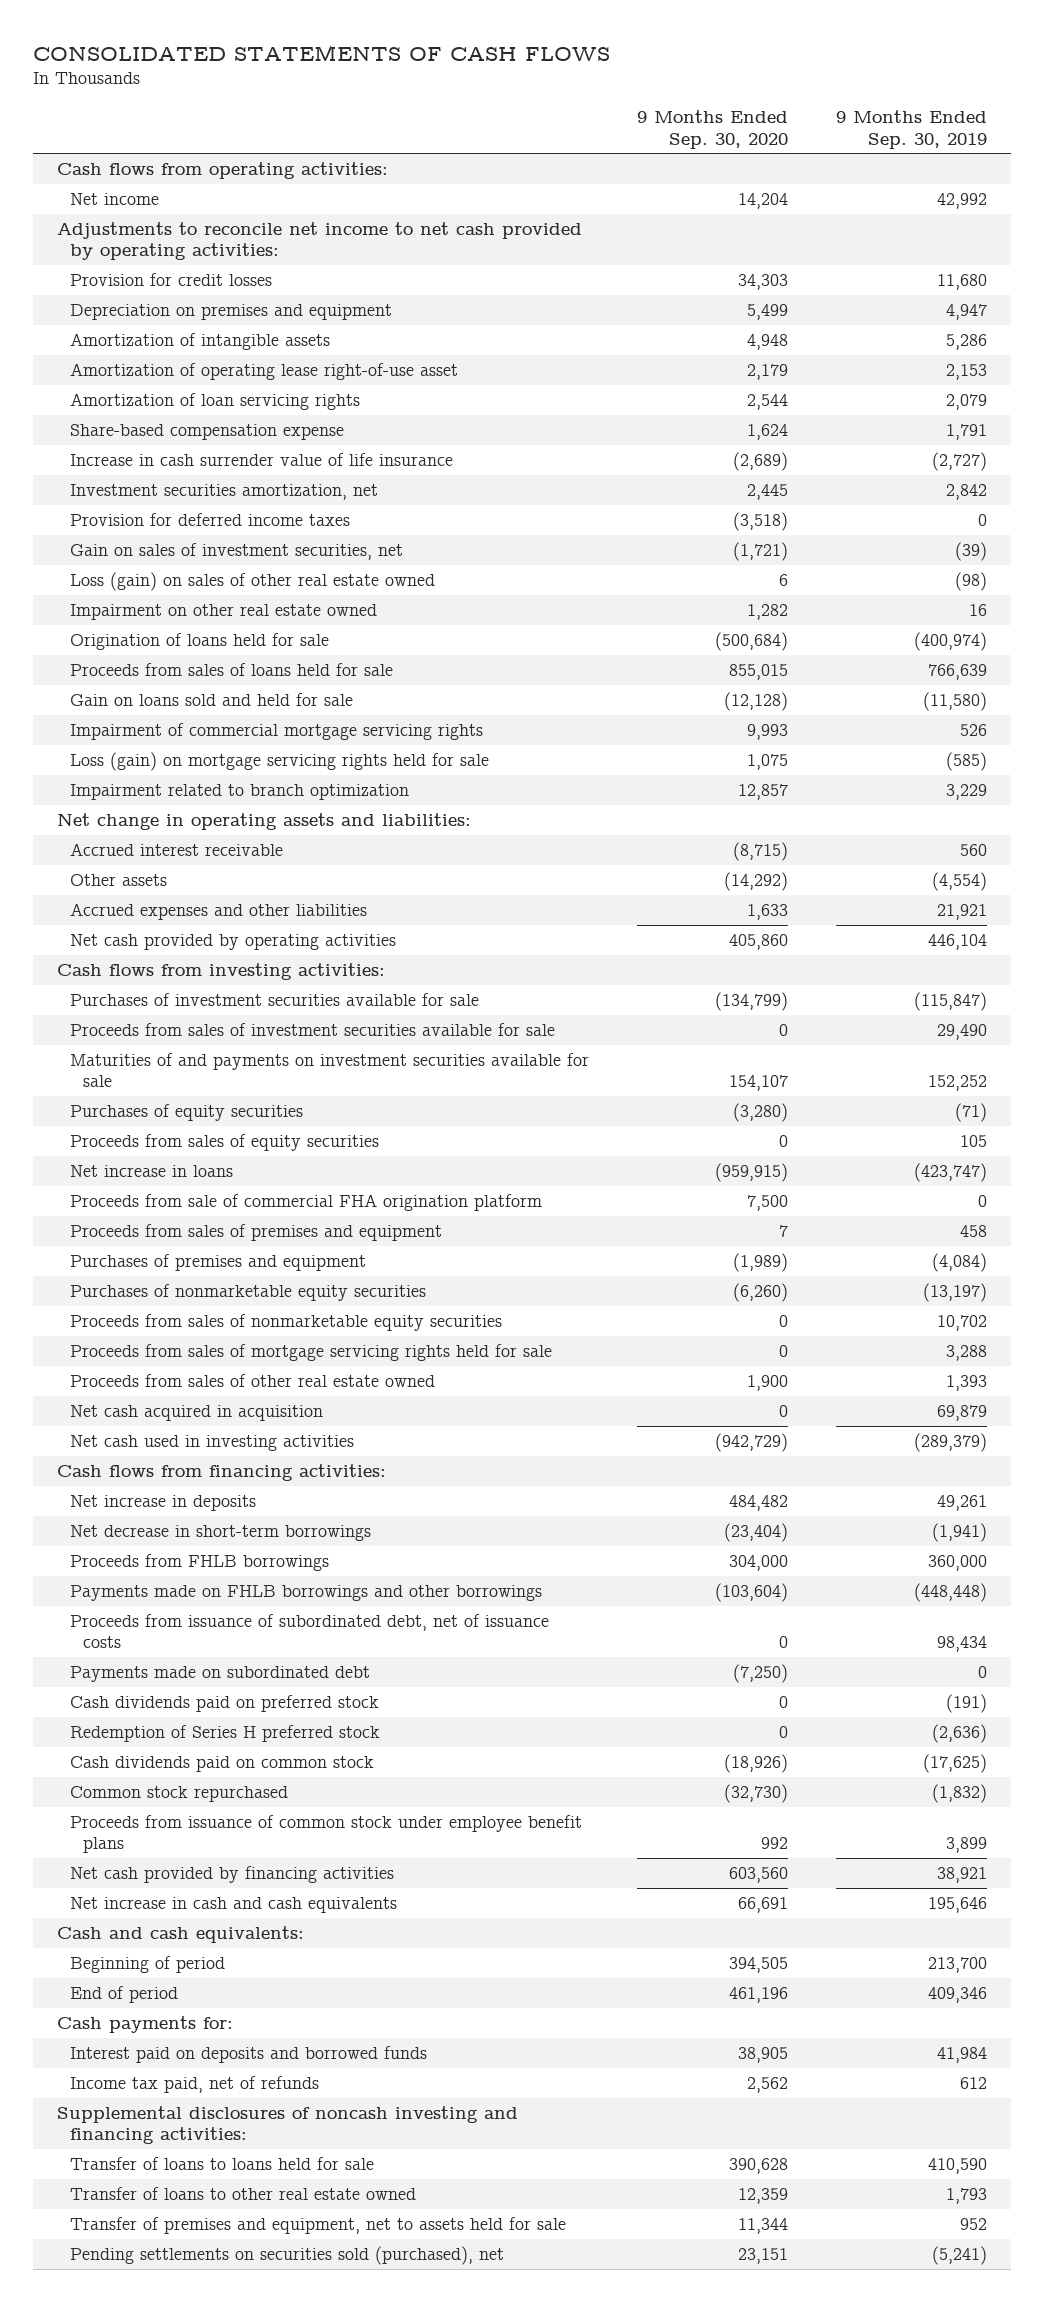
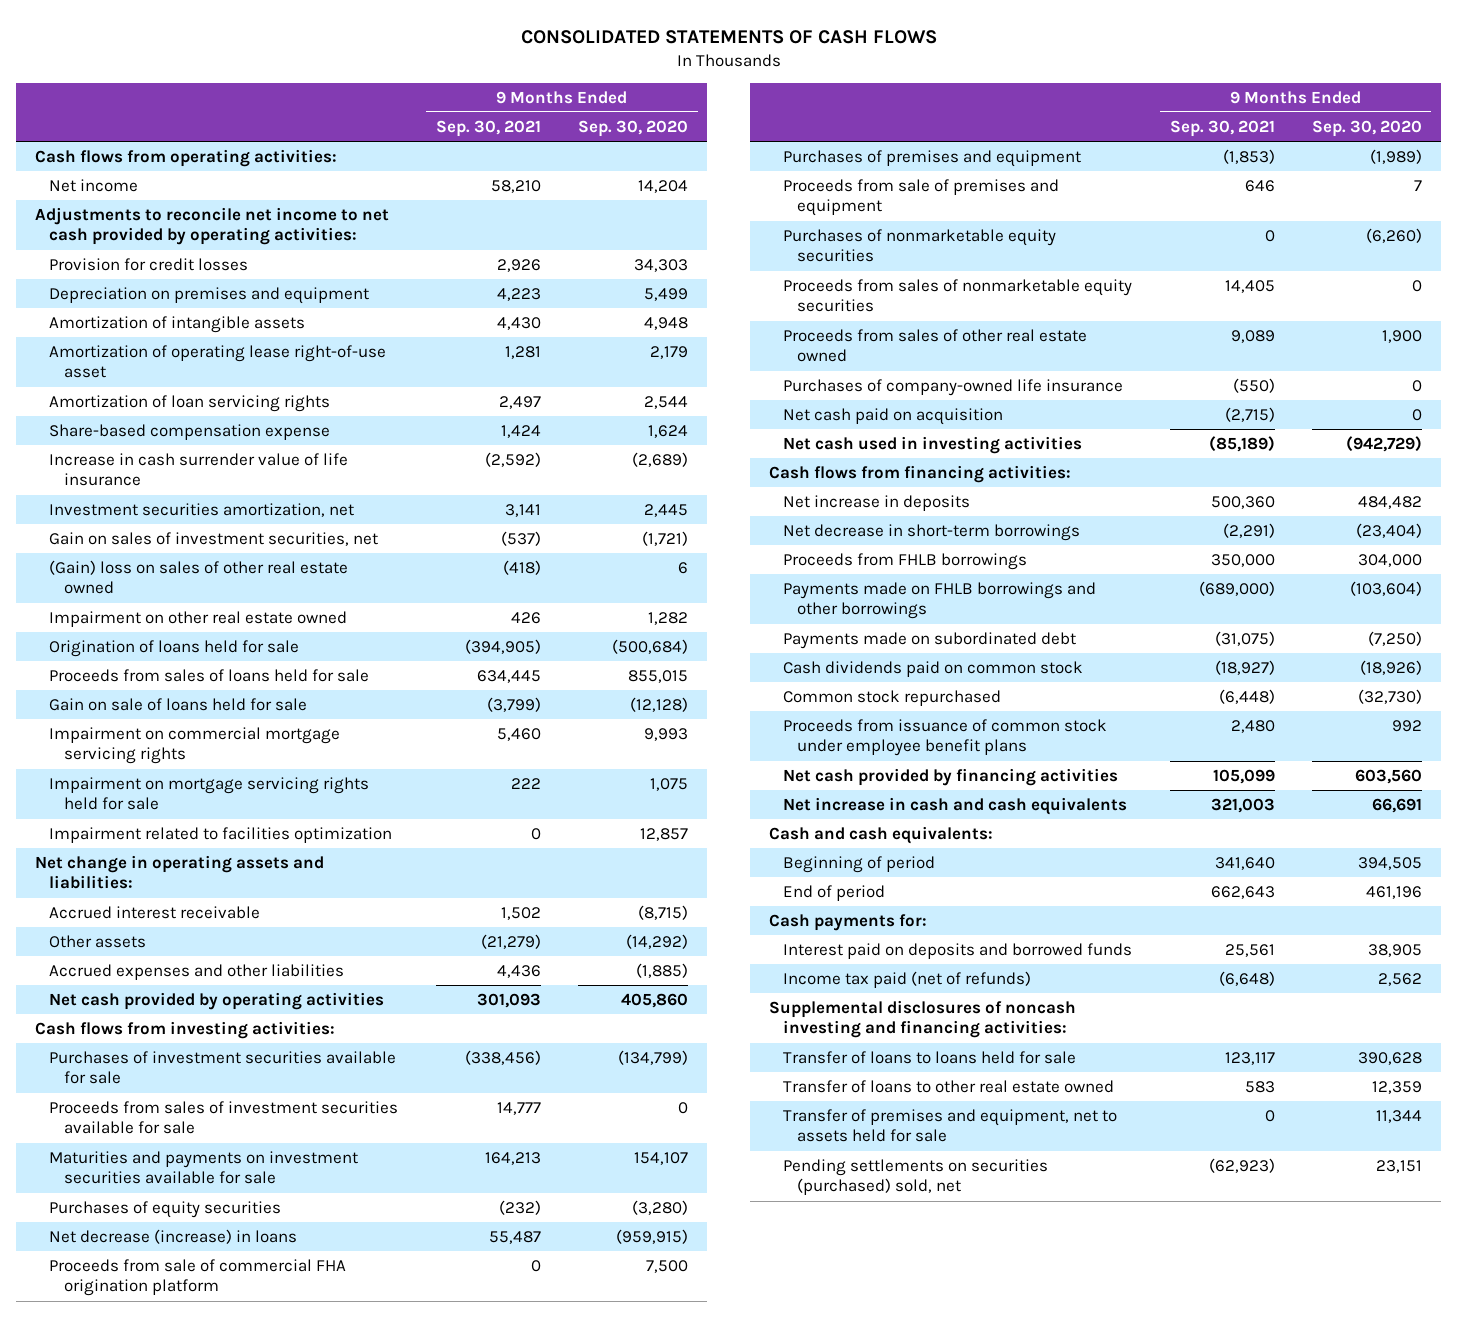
- | 9 Months Ended Sep. 30, 2020 | 9 Months Ended Sep. 30, 2019
+ | 9 Months Ended Sep. 30, 2021 | 9 Months Ended Sep. 30, 2020
- Provision for deferred income taxes | (3,518) | 0
- Loss (gain) on sales of other real estate owned | 6 | (98)
+ (Gain) loss on sales of other real estate owned | (418) | 6
- Gain on loans sold and held for sale | (12,128) | (11,580)
- Impairment of commercial mortgage servicing rights | 9,993 | 526
- Loss (gain) on mortgage servicing rights held for sale | 1,075 | (585)
- Impairment related to branch optimization | 12,857 | 3,229
+ Gain on sale of loans held for sale | (3,799) | (12,128)
+ Impairment on commercial mortgage servicing rights | 5,460 | 9,993
+ Impairment on mortgage servicing rights held for sale | 222 | 1,075
+ Impairment related to facilities optimization | 0 | 12,857
- Accrued expenses and other liabilities | 1,633 | 21,921
+ Accrued expenses and other liabilities | 4,436 | (1,885)
- Maturities of and payments on investment securities available for sale | 154,107 | 152,252
+ Maturities and payments on investment securities available for sale | 164,213 | 154,107
- Proceeds from sales of equity securities | 0 | 105
- Net increase in loans | (959,915) | (423,747)
+ Net decrease (increase) in loans | 55,487 | (959,915)
- Proceeds from sales of premises and equipment | 7 | 458
+ Proceeds from sale of premises and equipment | 646 | 7
- Proceeds from sales of mortgage servicing rights held for sale | 0 | 3,288
- Net cash acquired in acquisition | 0 | 69,879
+ Purchases of company-owned life insurance | (550) | 0
+ Net cash paid on acquisition | (2,715) | 0
- Proceeds from issuance of subordinated debt, net of issuance costs | 0 | 98,434
- Cash dividends paid on preferred stock | 0 | (191)
- Redemption of Series H preferred stock | 0 | (2,636)
- Income tax paid, net of refunds | 2,562 | 612
+ Income tax paid (net of refunds) | (6,648) | 2,562
- Pending settlements on securities sold (purchased), net | 23,151 | (5,241)
+ Pending settlements on securities (purchased) sold, net | (62,923) | 23,151

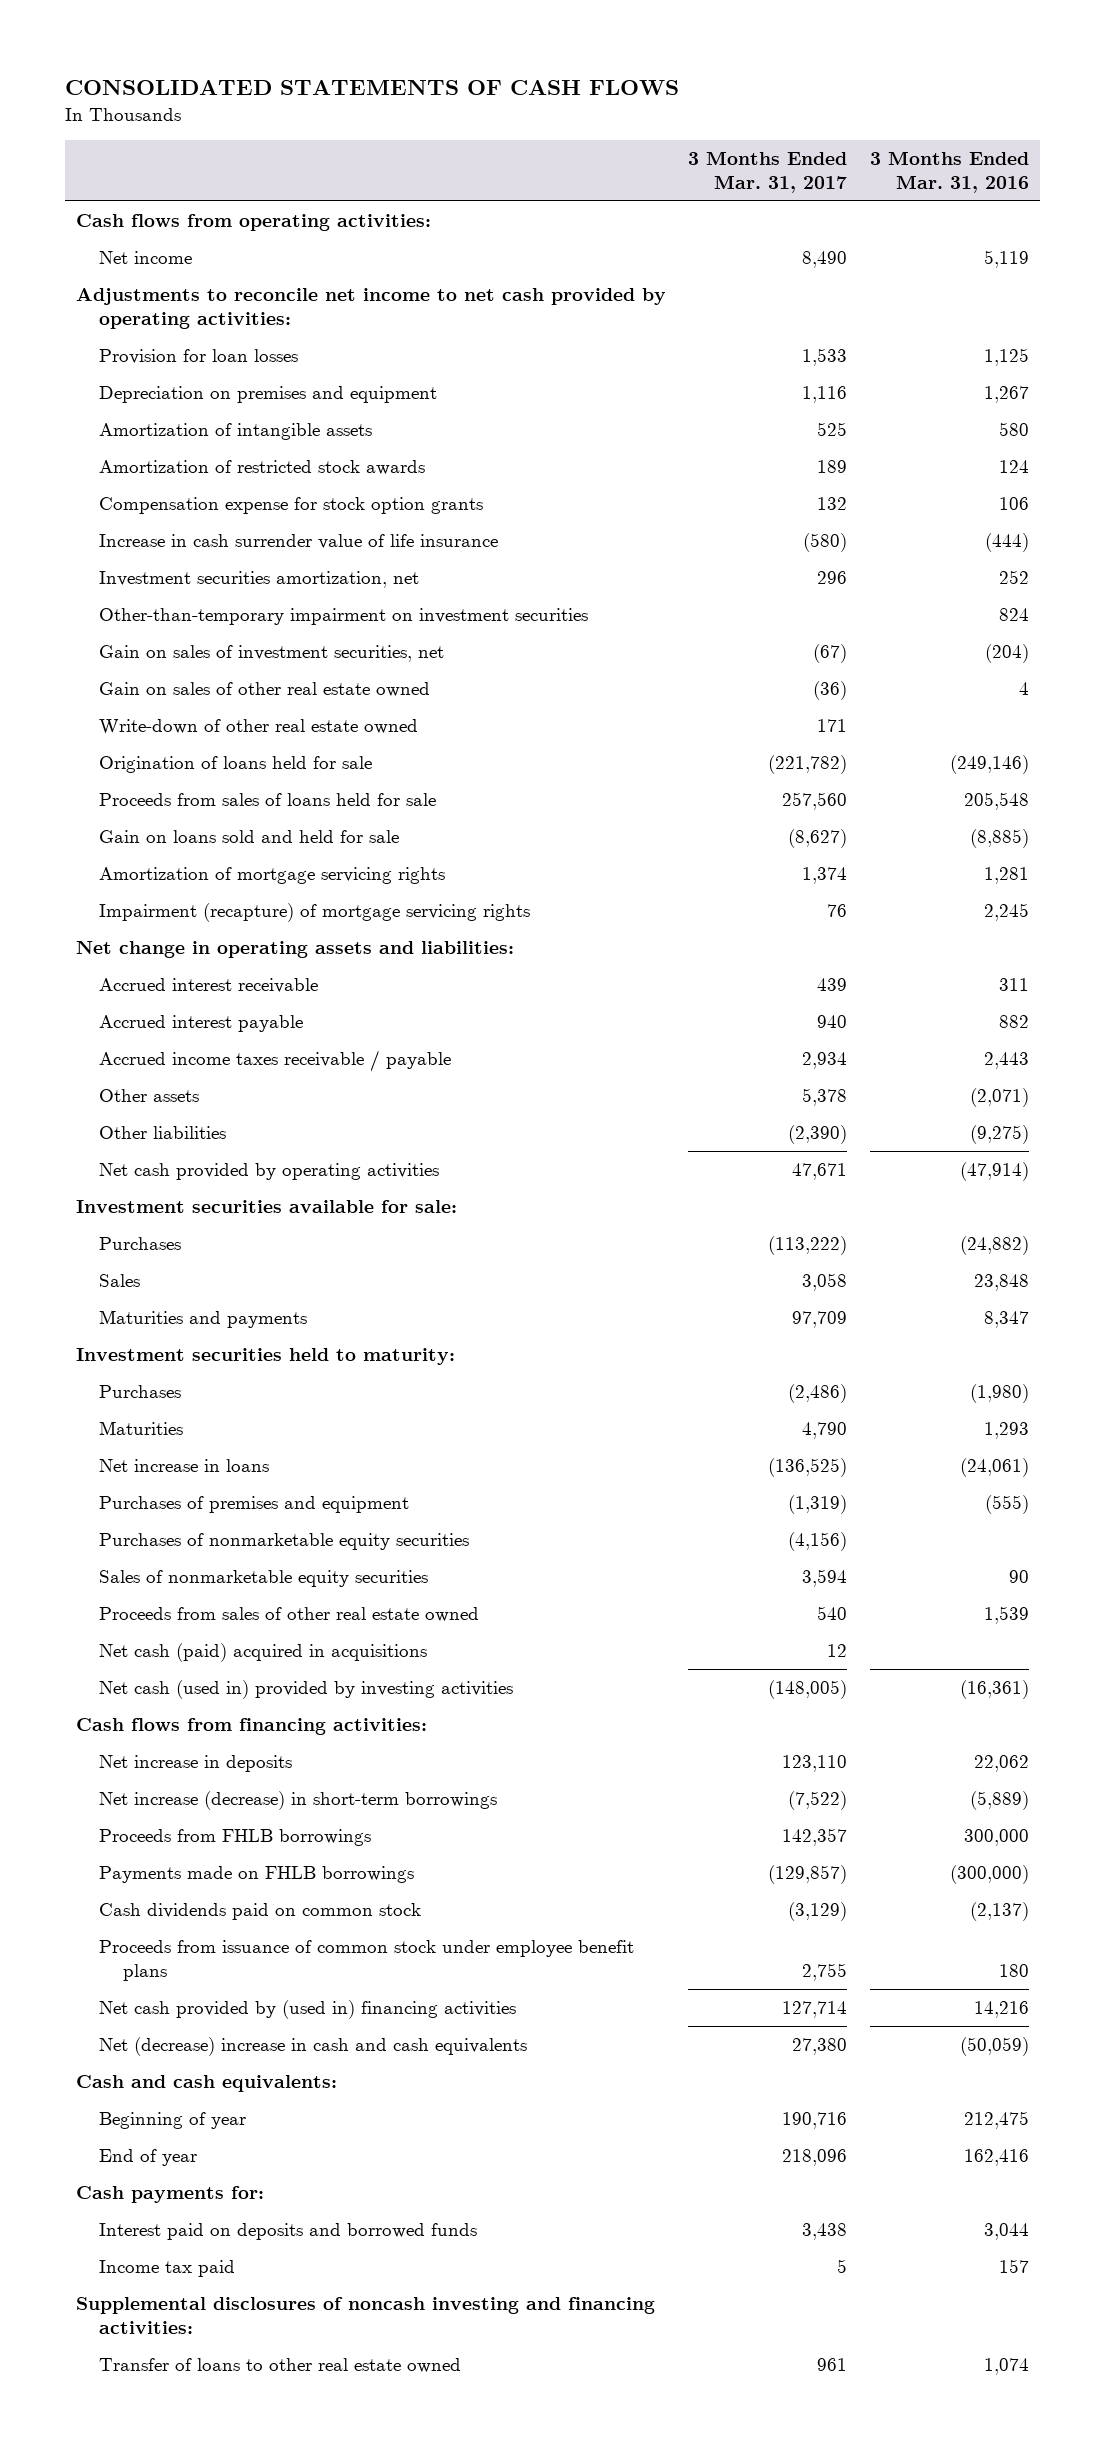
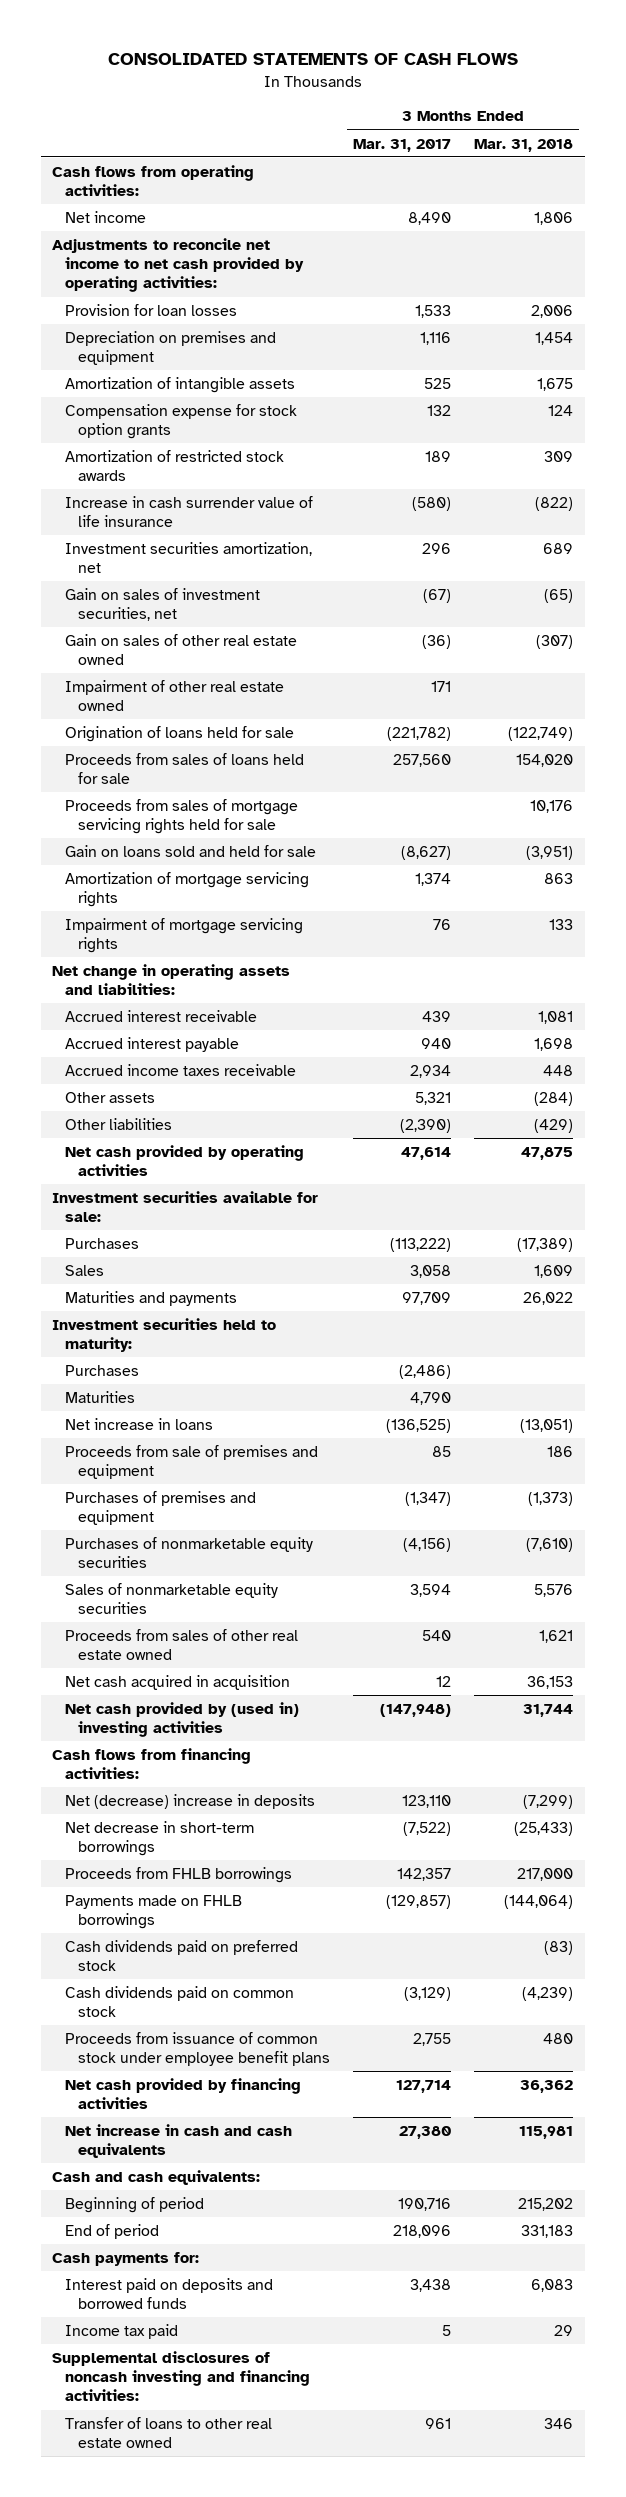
- | 3 Months Ended Mar. 31, 2017 | 3 Months Ended Mar. 31, 2016
+ | 3 Months Ended Mar. 31, 2017 | 3 Months Ended Mar. 31, 2018
moved down: Amortization of restricted stock awards | 189 | 309
- Other-than-temporary impairment on investment securities | | 824
- Write-down of other real estate owned | 171 |
+ Impairment of other real estate owned | 171 |
+ Proceeds from sales of mortgage servicing rights held for sale | | 10,176
- Impairment (recapture) of mortgage servicing rights | 76 | 2,245
+ Impairment of mortgage servicing rights | 76 | 133
- Accrued income taxes receivable / payable | 2,934 | 2,443
- Other assets | 5,378 | (2,071)
+ Accrued income taxes receivable | 2,934 | 448
+ Other assets | 5,321 | (284)
- Net cash provided by operating activities | 47,671 | (47,914)
+ Net cash provided by operating activities | 47,614 | 47,875
- Purchases of premises and equipment | (1,319) | (555)
+ Proceeds from sale of premises and equipment | 85 | 186
+ Purchases of premises and equipment | (1,347) | (1,373)
- Net cash (paid) acquired in acquisitions | 12 |
- Net cash (used in) provided by investing activities | (148,005) | (16,361)
+ Net cash acquired in acquisition | 12 | 36,153
+ Net cash provided by (used in) investing activities | (147,948) | 31,744
- Net increase in deposits | 123,110 | 22,062
- Net increase (decrease) in short-term borrowings | (7,522) | (5,889)
+ Net (decrease) increase in deposits | 123,110 | (7,299)
+ Net decrease in short-term borrowings | (7,522) | (25,433)
+ Cash dividends paid on preferred stock | | (83)
- Net cash provided by (used in) financing activities | 127,714 | 14,216
- Net (decrease) increase in cash and cash equivalents | 27,380 | (50,059)
+ Net cash provided by financing activities | 127,714 | 36,362
+ Net increase in cash and cash equivalents | 27,380 | 115,981
- Beginning of year | 190,716 | 212,475
- End of year | 218,096 | 162,416
+ Beginning of period | 190,716 | 215,202
+ End of period | 218,096 | 331,183

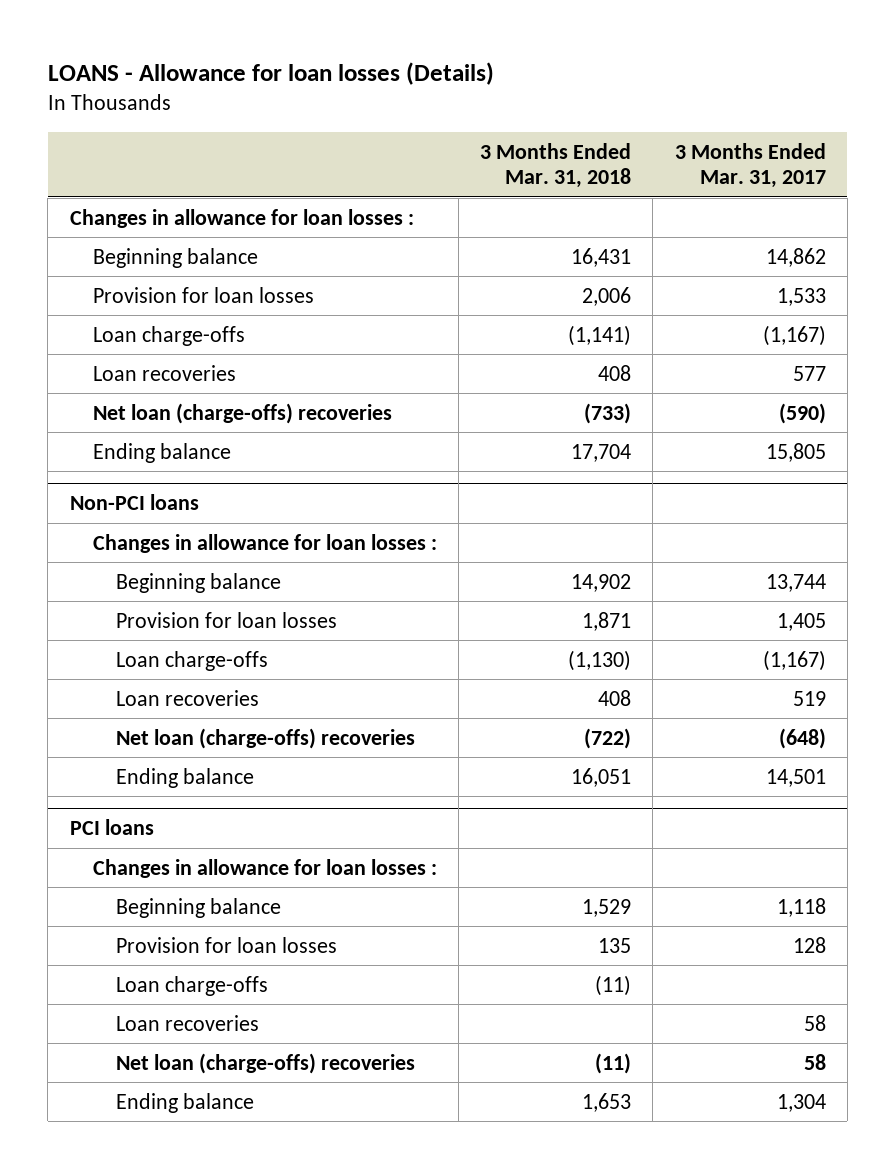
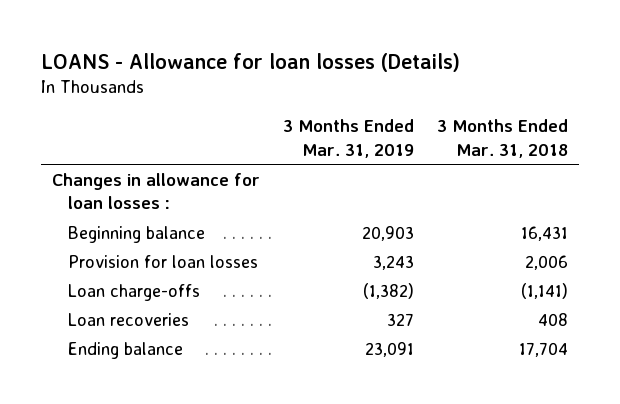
- | 3 Months Ended Mar. 31, 2018 | 3 Months Ended Mar. 31, 2017
+ | 3 Months Ended Mar. 31, 2019 | 3 Months Ended Mar. 31, 2018
- Net loan (charge-offs) recoveries | (733) | (590)
- Non-PCI loans
- Changes in allowance for loan losses :
- Beginning balance | 14,902 | 13,744
- Provision for loan losses | 1,871 | 1,405
- Loan charge-offs | (1,130) | (1,167)
- Loan recoveries | 408 | 519
- Net loan (charge-offs) recoveries | (722) | (648)
- Ending balance | 16,051 | 14,501
- PCI loans
- Changes in allowance for loan losses :
- Beginning balance | 1,529 | 1,118
- Provision for loan losses | 135 | 128
- Loan charge-offs | (11) |
- Loan recoveries | | 58
- Net loan (charge-offs) recoveries | (11) | 58
- Ending balance | 1,653 | 1,304

